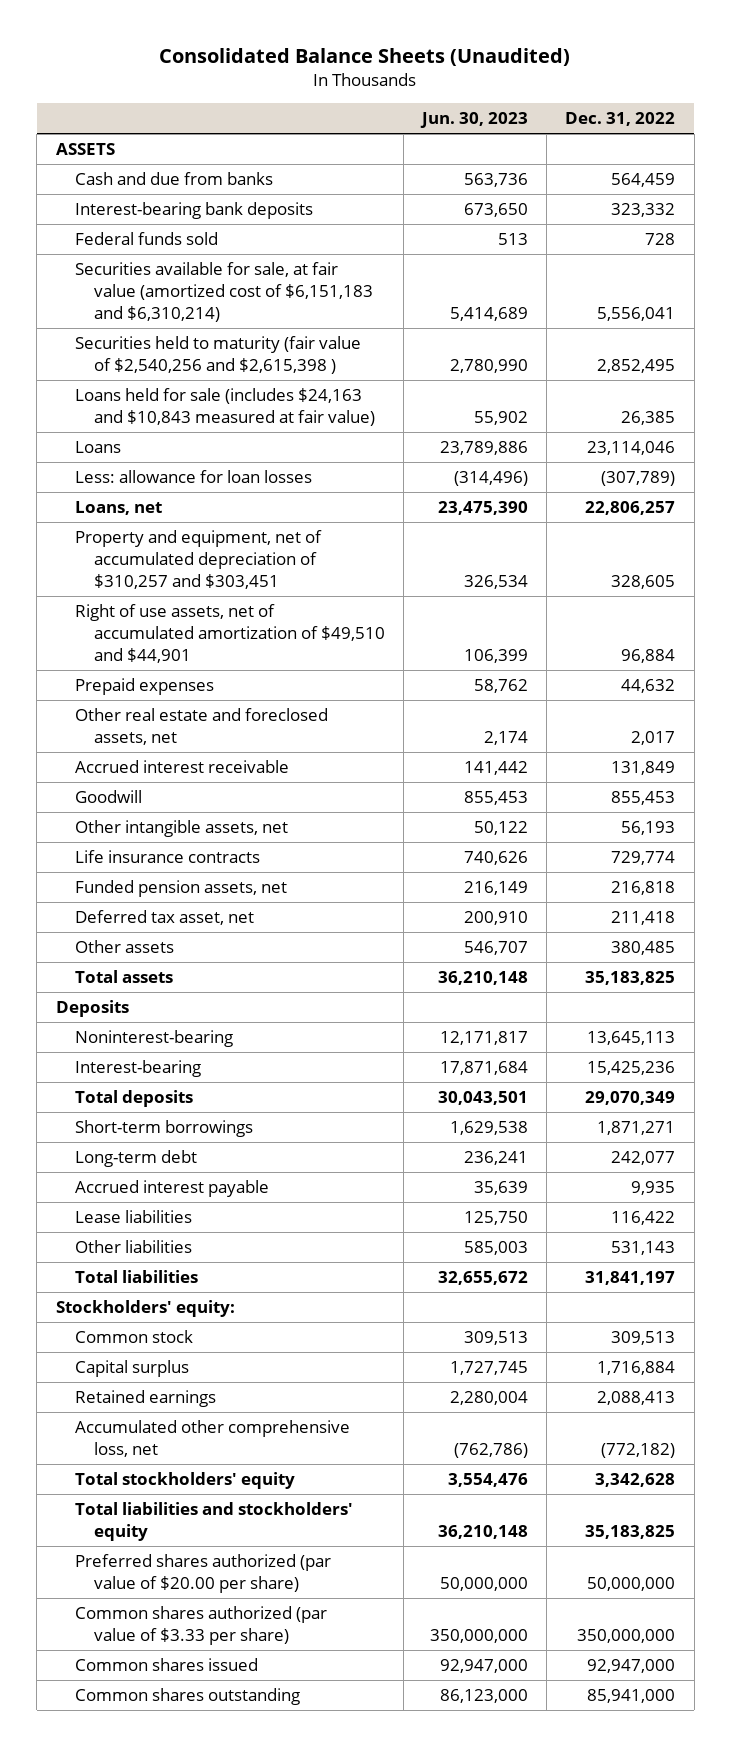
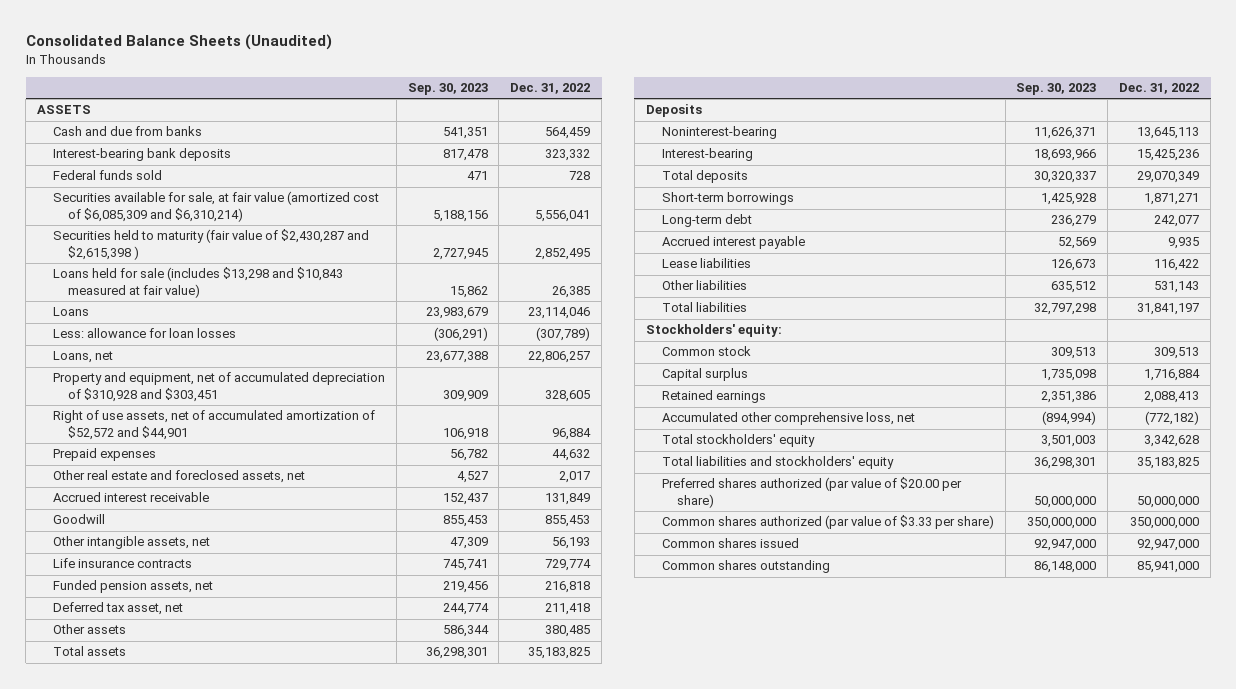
- | Jun. 30, 2023 | Dec. 31, 2022
+ | Sep. 30, 2023 | Dec. 31, 2022
- Securities available for sale, at fair value (amortized cost of $6,151,183 and $6,310,214) | 5,414,689 | 5,556,041
- Securities held to maturity (fair value of $2,540,256 and $2,615,398 ) | 2,780,990 | 2,852,495
- Loans held for sale (includes $24,163 and $10,843 measured at fair value) | 55,902 | 26,385
+ Securities available for sale, at fair value (amortized cost of $6,085,309 and $6,310,214) | 5,188,156 | 5,556,041
+ Securities held to maturity (fair value of $2,430,287 and $2,615,398 ) | 2,727,945 | 2,852,495
+ Loans held for sale (includes $13,298 and $10,843 measured at fair value) | 15,862 | 26,385
- Property and equipment, net of accumulated depreciation of $310,257 and $303,451 | 326,534 | 328,605
- Right of use assets, net of accumulated amortization of $49,510 and $44,901 | 106,399 | 96,884
+ Property and equipment, net of accumulated depreciation of $310,928 and $303,451 | 309,909 | 328,605
+ Right of use assets, net of accumulated amortization of $52,572 and $44,901 | 106,918 | 96,884

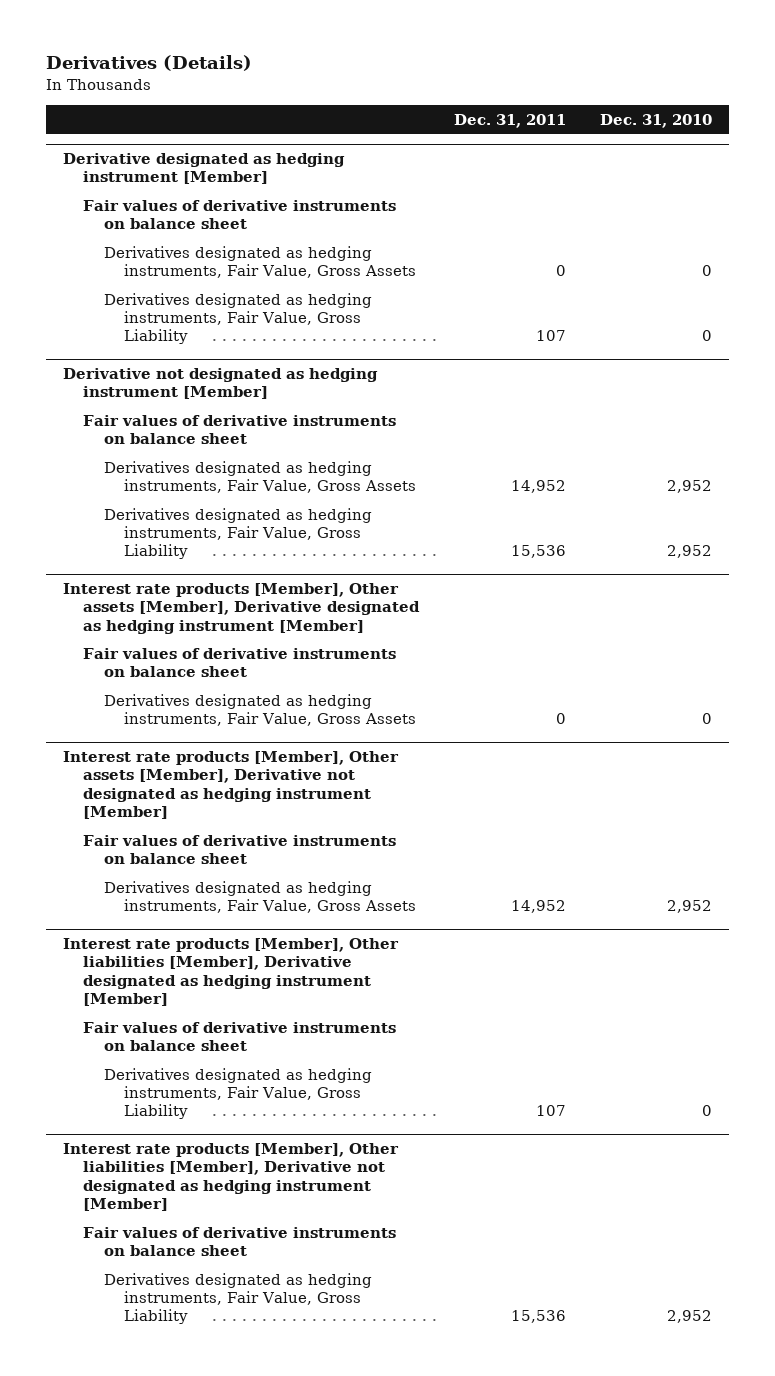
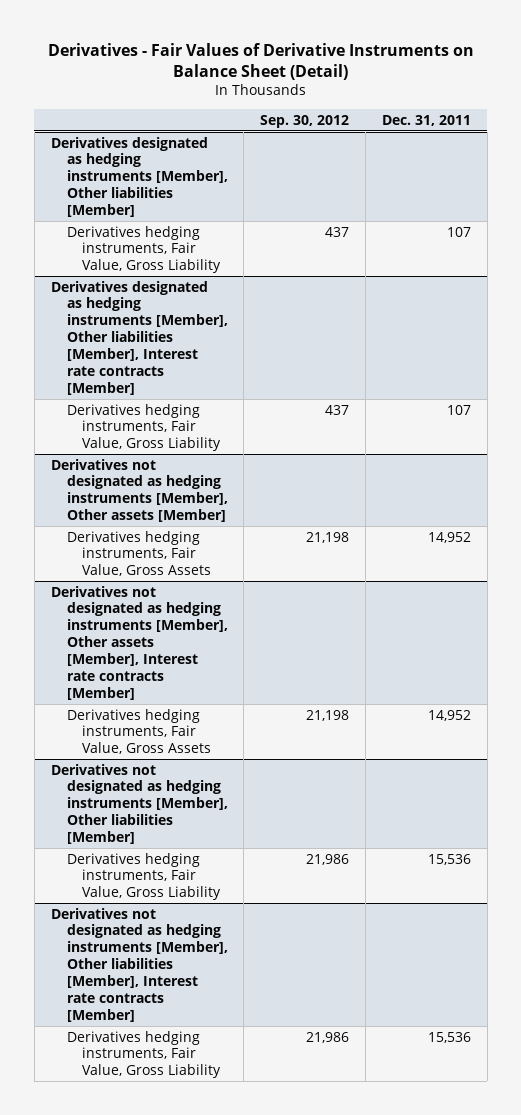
- Derivatives (Details)
+ Derivatives - Fair Values of Derivative Instruments on Balance Sheet (Detail)
- | Dec. 31, 2011 | Dec. 31, 2010
+ | Sep. 30, 2012 | Dec. 31, 2011
- Derivative designated as hedging instrument [Member]
- Fair values of derivative instruments on balance sheet
- Derivatives designated as hedging instruments, Fair Value, Gross Assets | 0 | 0
- Derivatives designated as hedging instruments, Fair Value, Gross Liability | 107 | 0
- Derivative not designated as hedging instrument [Member]
- Fair values of derivative instruments on balance sheet
- Derivatives designated as hedging instruments, Fair Value, Gross Assets | 14,952 | 2,952
- Derivatives designated as hedging instruments, Fair Value, Gross Liability | 15,536 | 2,952
- Interest rate products [Member], Other assets [Member], Derivative designated as hedging instrument [Member]
- Fair values of derivative instruments on balance sheet
- Derivatives designated as hedging instruments, Fair Value, Gross Assets | 0 | 0
- Interest rate products [Member], Other assets [Member], Derivative not designated as hedging instrument [Member]
- Fair values of derivative instruments on balance sheet
- Derivatives designated as hedging instruments, Fair Value, Gross Assets | 14,952 | 2,952
- Interest rate products [Member], Other liabilities [Member], Derivative designated as hedging instrument [Member]
- Fair values of derivative instruments on balance sheet
- Derivatives designated as hedging instruments, Fair Value, Gross Liability | 107 | 0
- Interest rate products [Member], Other liabilities [Member], Derivative not designated as hedging instrument [Member]
- Fair values of derivative instruments on balance sheet
- Derivatives designated as hedging instruments, Fair Value, Gross Liability | 15,536 | 2,952
+ Derivatives designated as hedging instruments [Member], Other liabilities [Member]
+ Derivatives hedging instruments, Fair Value, Gross Liability | 437 | 107
+ Derivatives designated as hedging instruments [Member], Other liabilities [Member], Interest rate contracts [Member]
+ Derivatives hedging instruments, Fair Value, Gross Liability | 437 | 107
+ Derivatives not designated as hedging instruments [Member], Other assets [Member]
+ Derivatives hedging instruments, Fair Value, Gross Assets | 21,198 | 14,952
+ Derivatives not designated as hedging instruments [Member], Other assets [Member], Interest rate contracts [Member]
+ Derivatives hedging instruments, Fair Value, Gross Assets | 21,198 | 14,952
+ Derivatives not designated as hedging instruments [Member], Other liabilities [Member]
+ Derivatives hedging instruments, Fair Value, Gross Liability | 21,986 | 15,536
+ Derivatives not designated as hedging instruments [Member], Other liabilities [Member], Interest rate contracts [Member]
+ Derivatives hedging instruments, Fair Value, Gross Liability | 21,986 | 15,536

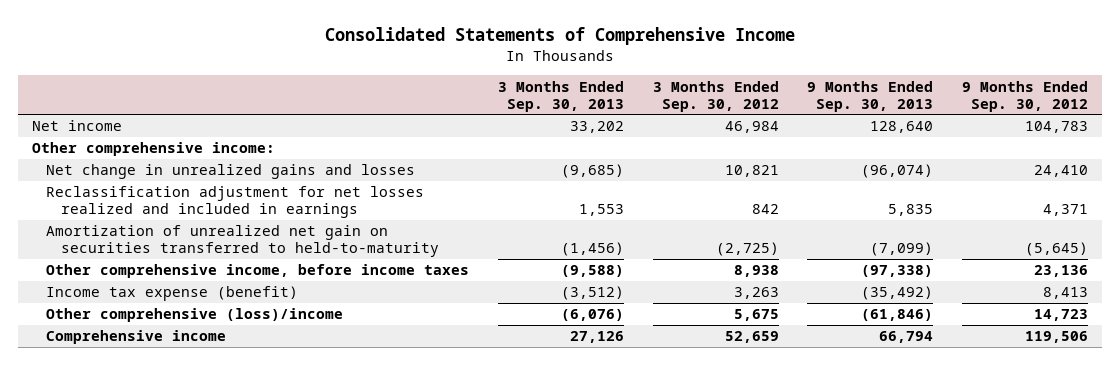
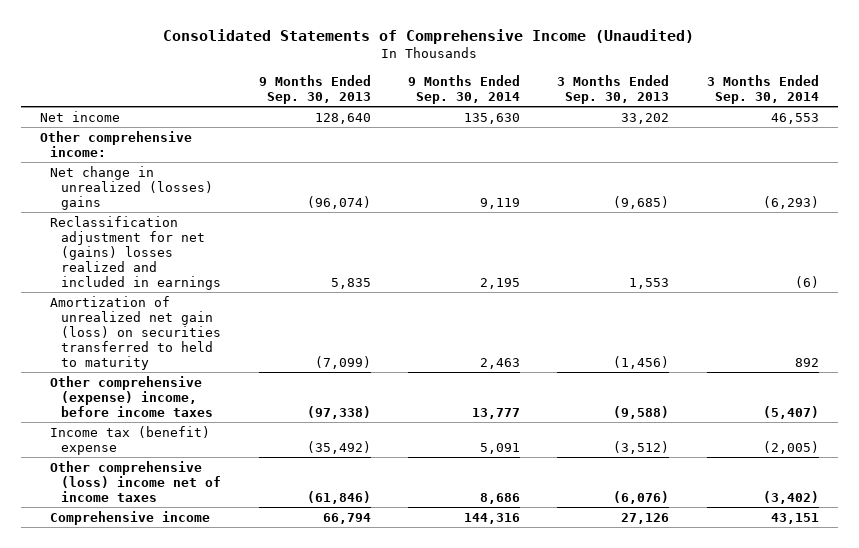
- Consolidated Statements of Comprehensive Income
+ Consolidated Statements of Comprehensive Income (Unaudited)
- | 3 Months Ended Sep. 30, 2013 | 3 Months Ended Sep. 30, 2012 | 9 Months Ended Sep. 30, 2013 | 9 Months Ended Sep. 30, 2012
+ | 9 Months Ended Sep. 30, 2013 | 9 Months Ended Sep. 30, 2014 | 3 Months Ended Sep. 30, 2013 | 3 Months Ended Sep. 30, 2014
- Net change in unrealized gains and losses | (9,685) | 10,821 | (96,074) | 24,410
- Reclassification adjustment for net losses realized and included in earnings | 1,553 | 842 | 5,835 | 4,371
- Amortization of unrealized net gain on securities transferred to held-to-maturity | (1,456) | (2,725) | (7,099) | (5,645)
- Other comprehensive income, before income taxes | (9,588) | 8,938 | (97,338) | 23,136
- Income tax expense (benefit) | (3,512) | 3,263 | (35,492) | 8,413
- Other comprehensive (loss)/income | (6,076) | 5,675 | (61,846) | 14,723
+ Net change in unrealized (losses) gains | (96,074) | 9,119 | (9,685) | (6,293)
+ Reclassification adjustment for net (gains) losses realized and included in earnings | 5,835 | 2,195 | 1,553 | (6)
+ Amortization of unrealized net gain (loss) on securities transferred to held to maturity | (7,099) | 2,463 | (1,456) | 892
+ Other comprehensive (expense) income, before income taxes | (97,338) | 13,777 | (9,588) | (5,407)
+ Income tax (benefit) expense | (35,492) | 5,091 | (3,512) | (2,005)
+ Other comprehensive (loss) income net of income taxes | (61,846) | 8,686 | (6,076) | (3,402)

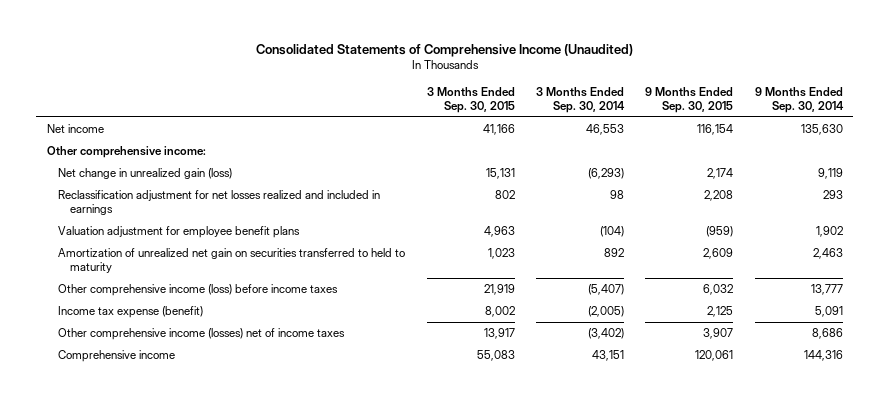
- | 9 Months Ended Sep. 30, 2013 | 9 Months Ended Sep. 30, 2014 | 3 Months Ended Sep. 30, 2013 | 3 Months Ended Sep. 30, 2014
+ | 3 Months Ended Sep. 30, 2015 | 3 Months Ended Sep. 30, 2014 | 9 Months Ended Sep. 30, 2015 | 9 Months Ended Sep. 30, 2014
- Net change in unrealized (losses) gains | (96,074) | 9,119 | (9,685) | (6,293)
- Reclassification adjustment for net (gains) losses realized and included in earnings | 5,835 | 2,195 | 1,553 | (6)
- Amortization of unrealized net gain (loss) on securities transferred to held to maturity | (7,099) | 2,463 | (1,456) | 892
- Other comprehensive (expense) income, before income taxes | (97,338) | 13,777 | (9,588) | (5,407)
- Income tax (benefit) expense | (35,492) | 5,091 | (3,512) | (2,005)
- Other comprehensive (loss) income net of income taxes | (61,846) | 8,686 | (6,076) | (3,402)
+ Net change in unrealized gain (loss) | 15,131 | (6,293) | 2,174 | 9,119
+ Reclassification adjustment for net losses realized and included in earnings | 802 | 98 | 2,208 | 293
+ Valuation adjustment for employee benefit plans | 4,963 | (104) | (959) | 1,902
+ Amortization of unrealized net gain on securities transferred to held to maturity | 1,023 | 892 | 2,609 | 2,463
+ Other comprehensive income (loss) before income taxes | 21,919 | (5,407) | 6,032 | 13,777
+ Income tax expense (benefit) | 8,002 | (2,005) | 2,125 | 5,091
+ Other comprehensive income (losses) net of income taxes | 13,917 | (3,402) | 3,907 | 8,686

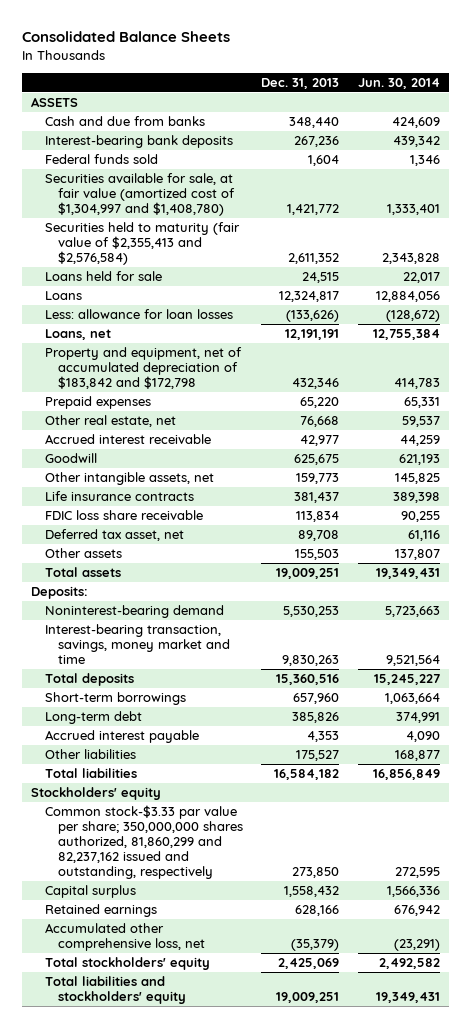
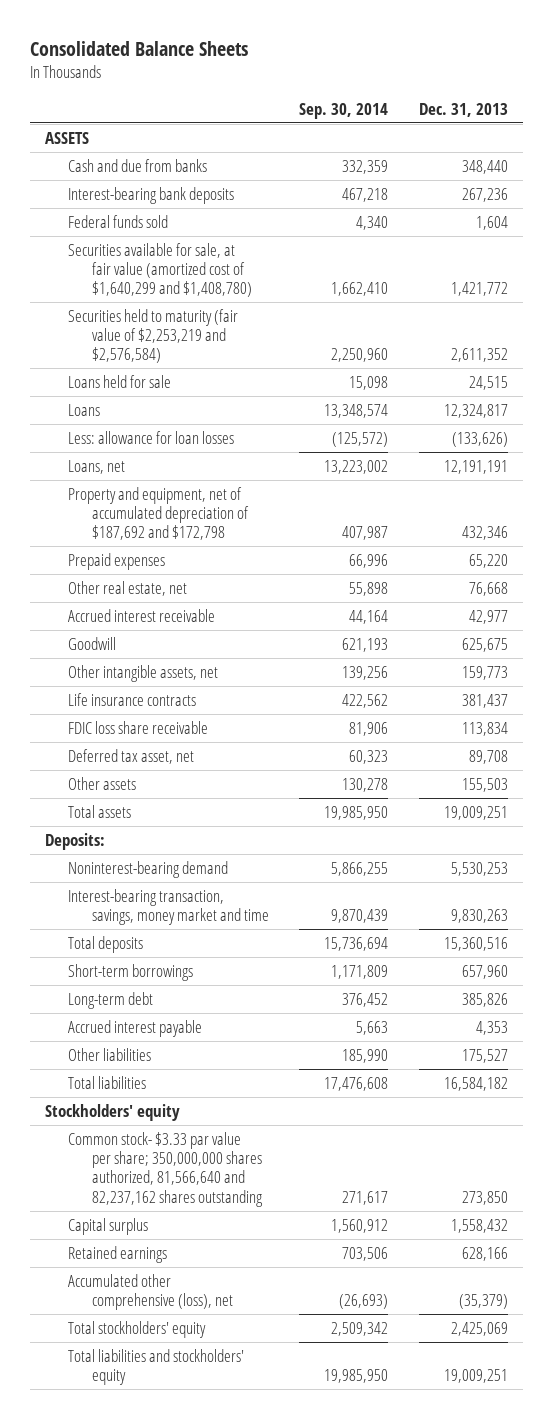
- | Dec. 31, 2013 | Jun. 30, 2014
+ | Sep. 30, 2014 | Dec. 31, 2013
- Securities available for sale, at fair value (amortized cost of $1,304,997 and $1,408,780) | 1,421,772 | 1,333,401
- Securities held to maturity (fair value of $2,355,413 and $2,576,584) | 2,611,352 | 2,343,828
+ Securities available for sale, at fair value (amortized cost of $1,640,299 and $1,408,780) | 1,662,410 | 1,421,772
+ Securities held to maturity (fair value of $2,253,219 and $2,576,584) | 2,250,960 | 2,611,352
- Property and equipment, net of accumulated depreciation of $183,842 and $172,798 | 432,346 | 414,783
+ Property and equipment, net of accumulated depreciation of $187,692 and $172,798 | 407,987 | 432,346
- Common stock-$3.33 par value per share; 350,000,000 shares authorized, 81,860,299 and 82,237,162 issued and outstanding, respectively | 273,850 | 272,595
+ Common stock- $3.33 par value per share; 350,000,000 shares authorized, 81,566,640 and 82,237,162 shares outstanding | 271,617 | 273,850
- Accumulated other comprehensive loss, net | (35,379) | (23,291)
+ Accumulated other comprehensive (loss), net | (26,693) | (35,379)

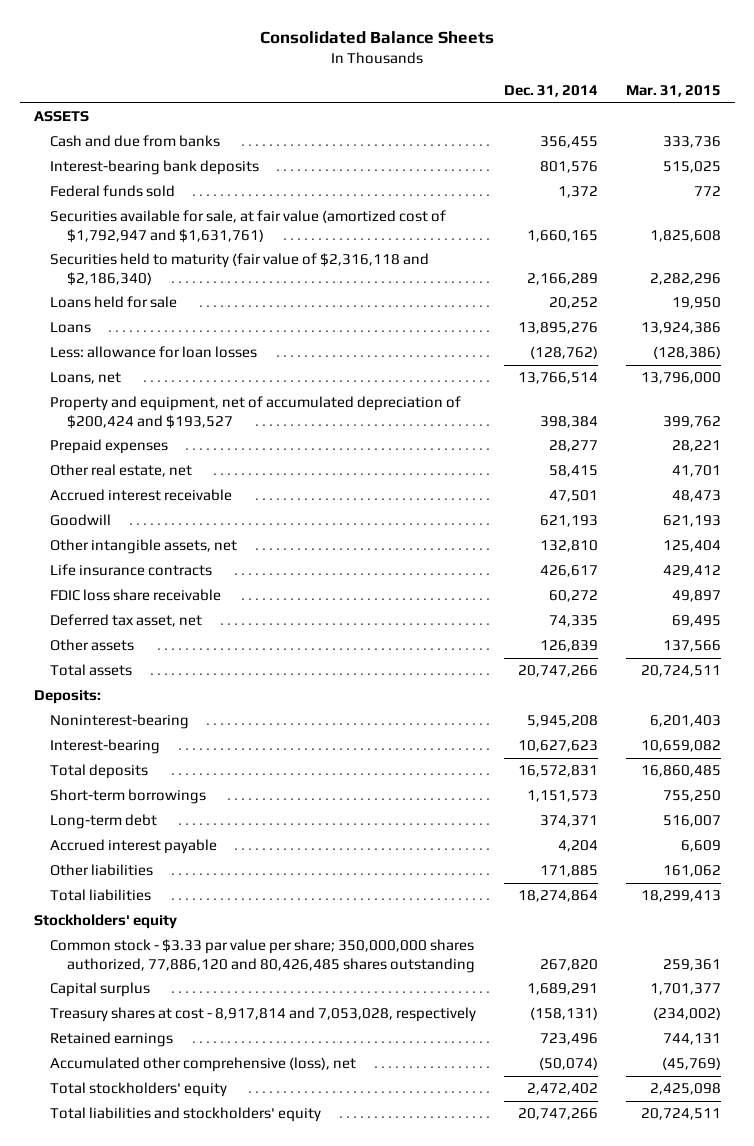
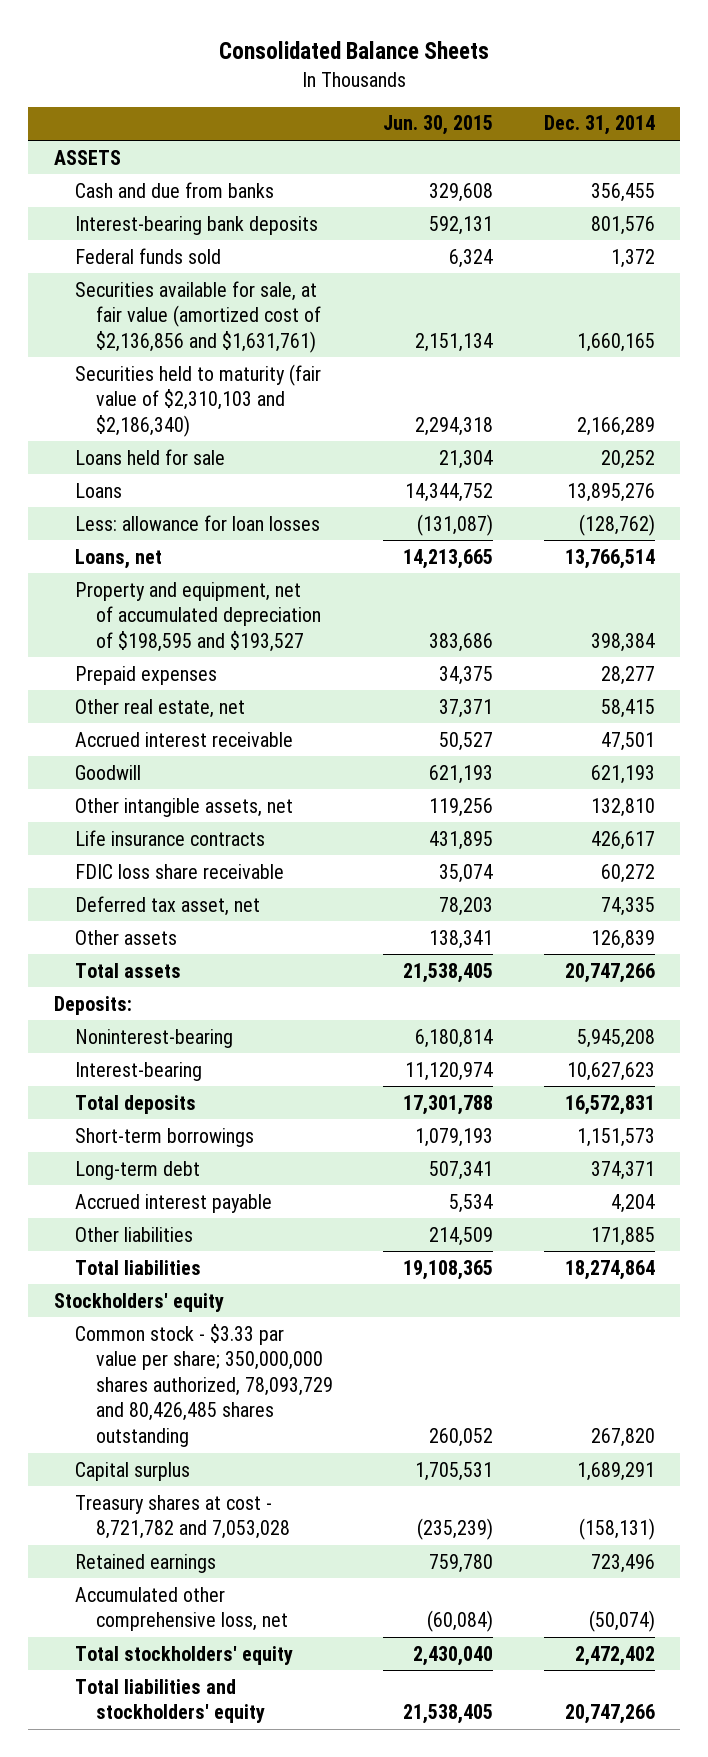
- | Dec. 31, 2014 | Mar. 31, 2015
+ | Jun. 30, 2015 | Dec. 31, 2014
- Securities available for sale, at fair value (amortized cost of $1,792,947 and $1,631,761) | 1,660,165 | 1,825,608
- Securities held to maturity (fair value of $2,316,118 and $2,186,340) | 2,166,289 | 2,282,296
+ Securities available for sale, at fair value (amortized cost of $2,136,856 and $1,631,761) | 2,151,134 | 1,660,165
+ Securities held to maturity (fair value of $2,310,103 and $2,186,340) | 2,294,318 | 2,166,289
- Property and equipment, net of accumulated depreciation of $200,424 and $193,527 | 398,384 | 399,762
+ Property and equipment, net of accumulated depreciation of $198,595 and $193,527 | 383,686 | 398,384
- Common stock - $3.33 par value per share; 350,000,000 shares authorized, 77,886,120 and 80,426,485 shares outstanding | 267,820 | 259,361
+ Common stock - $3.33 par value per share; 350,000,000 shares authorized, 78,093,729 and 80,426,485 shares outstanding | 260,052 | 267,820
- Treasury shares at cost - 8,917,814 and 7,053,028, respectively | (158,131) | (234,002)
+ Treasury shares at cost - 8,721,782 and 7,053,028 | (235,239) | (158,131)
- Accumulated other comprehensive (loss), net | (50,074) | (45,769)
+ Accumulated other comprehensive loss, net | (60,084) | (50,074)

